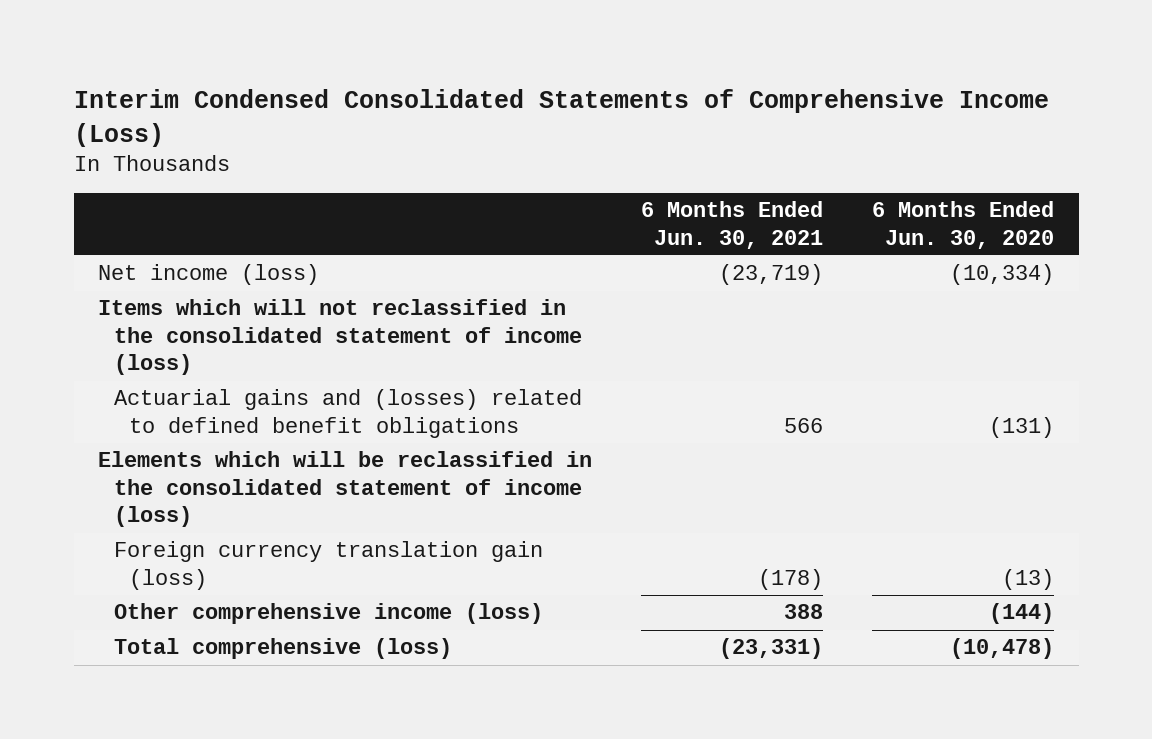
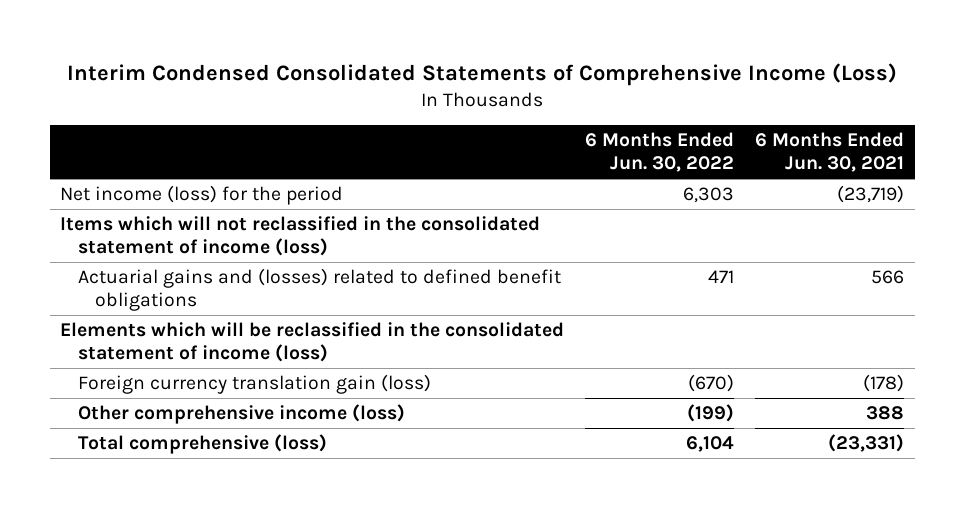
- | 6 Months Ended Jun. 30, 2021 | 6 Months Ended Jun. 30, 2020
+ | 6 Months Ended Jun. 30, 2022 | 6 Months Ended Jun. 30, 2021
- Net income (loss) | (23,719) | (10,334)
+ Net income (loss) for the period | 6,303 | (23,719)

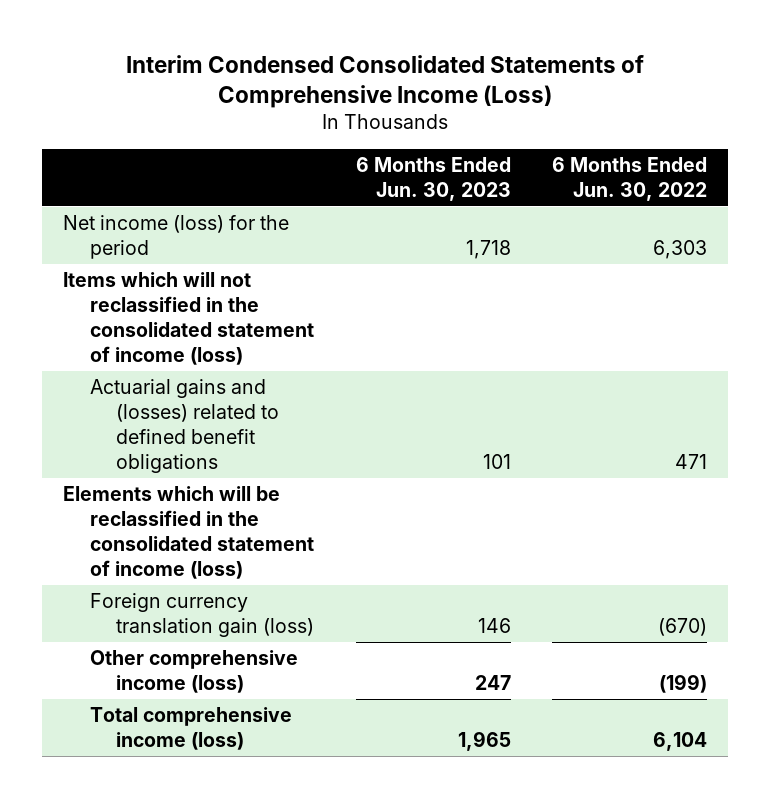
- | 6 Months Ended Jun. 30, 2022 | 6 Months Ended Jun. 30, 2021
+ | 6 Months Ended Jun. 30, 2023 | 6 Months Ended Jun. 30, 2022
- Total comprehensive (loss) | 6,104 | (23,331)
+ Total comprehensive income (loss) | 1,965 | 6,104

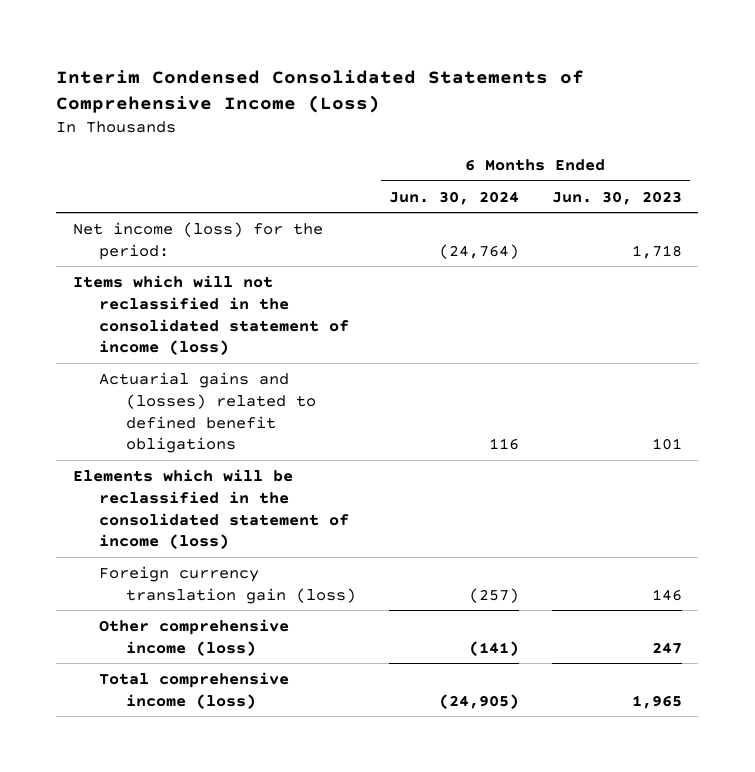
- | 6 Months Ended Jun. 30, 2023 | 6 Months Ended Jun. 30, 2022
+ | 6 Months Ended Jun. 30, 2024 | 6 Months Ended Jun. 30, 2023
- Net income (loss) for the period | 1,718 | 6,303
+ Net income (loss) for the period: | (24,764) | 1,718

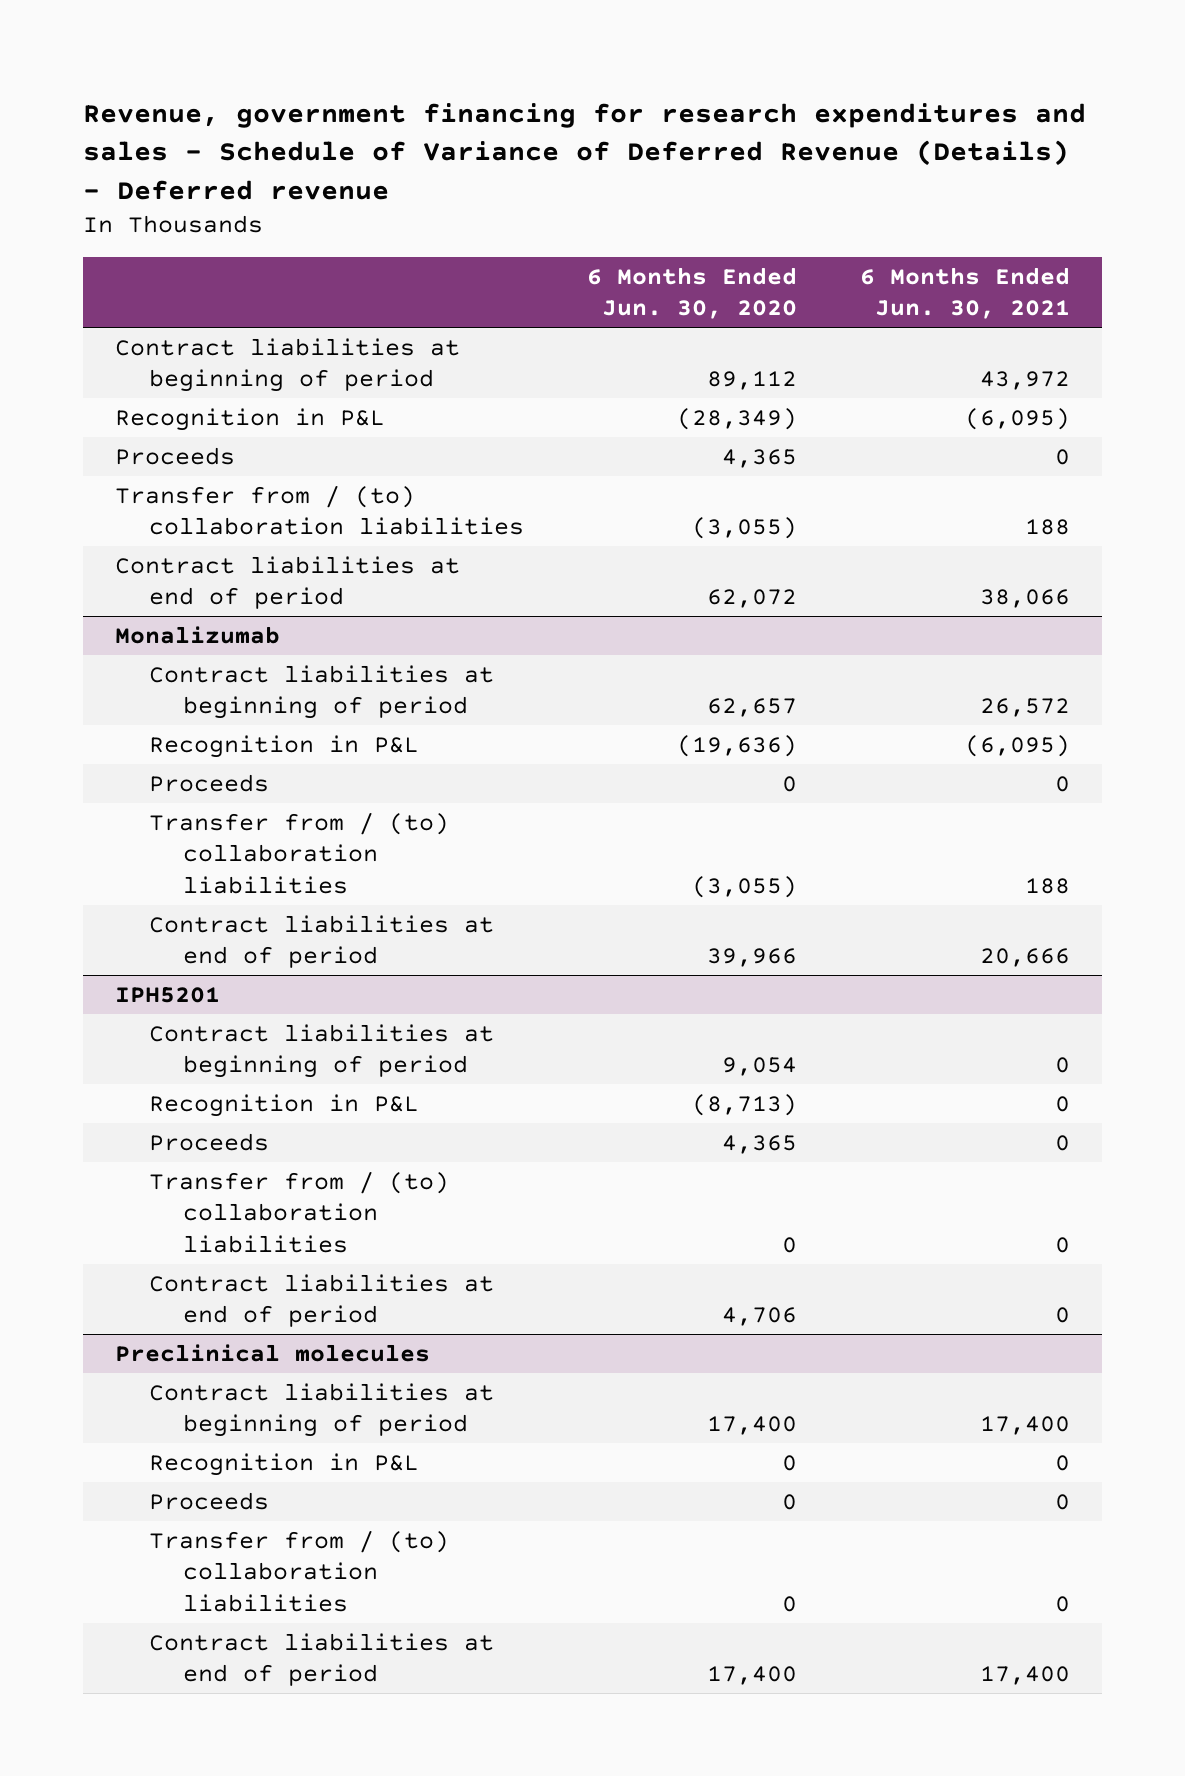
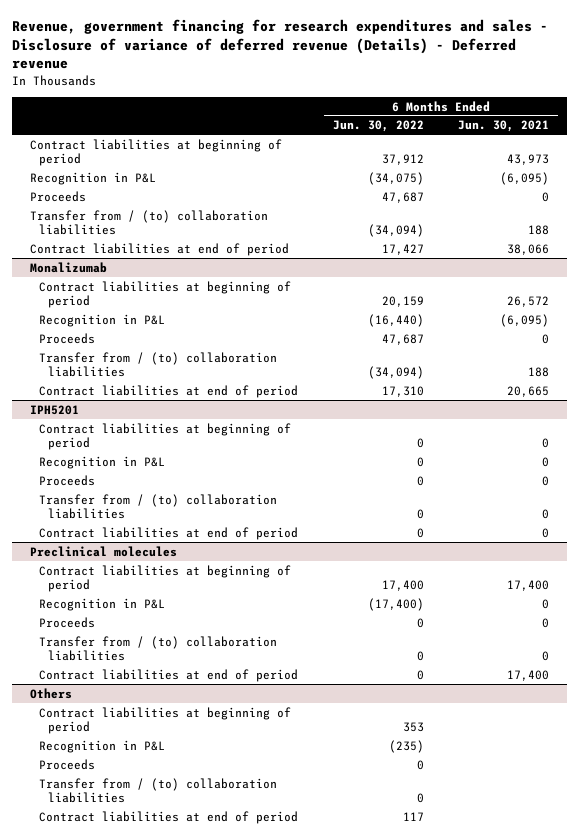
- Revenue, government financing for research expenditures and sales - Schedule of Variance of Deferred Revenue (Details) - Deferred revenue
+ Revenue, government financing for research expenditures and sales - Disclosure of variance of deferred revenue (Details) - Deferred revenue
- | 6 Months Ended Jun. 30, 2020 | 6 Months Ended Jun. 30, 2021
+ | 6 Months Ended Jun. 30, 2022 | 6 Months Ended Jun. 30, 2021
- Contract liabilities at beginning of period | 89,112 | 43,972
+ Contract liabilities at beginning of period | 37,912 | 43,973
@ Monalizumab
- Contract liabilities at end of period | 39,966 | 20,666
+ Contract liabilities at end of period | 17,310 | 20,665
+ Others
+ Contract liabilities at beginning of period | 353 |
+ Recognition in P&L | (235) |
+ Proceeds | 0 |
+ Transfer from / (to) collaboration liabilities | 0 |
+ Contract liabilities at end of period | 117 |

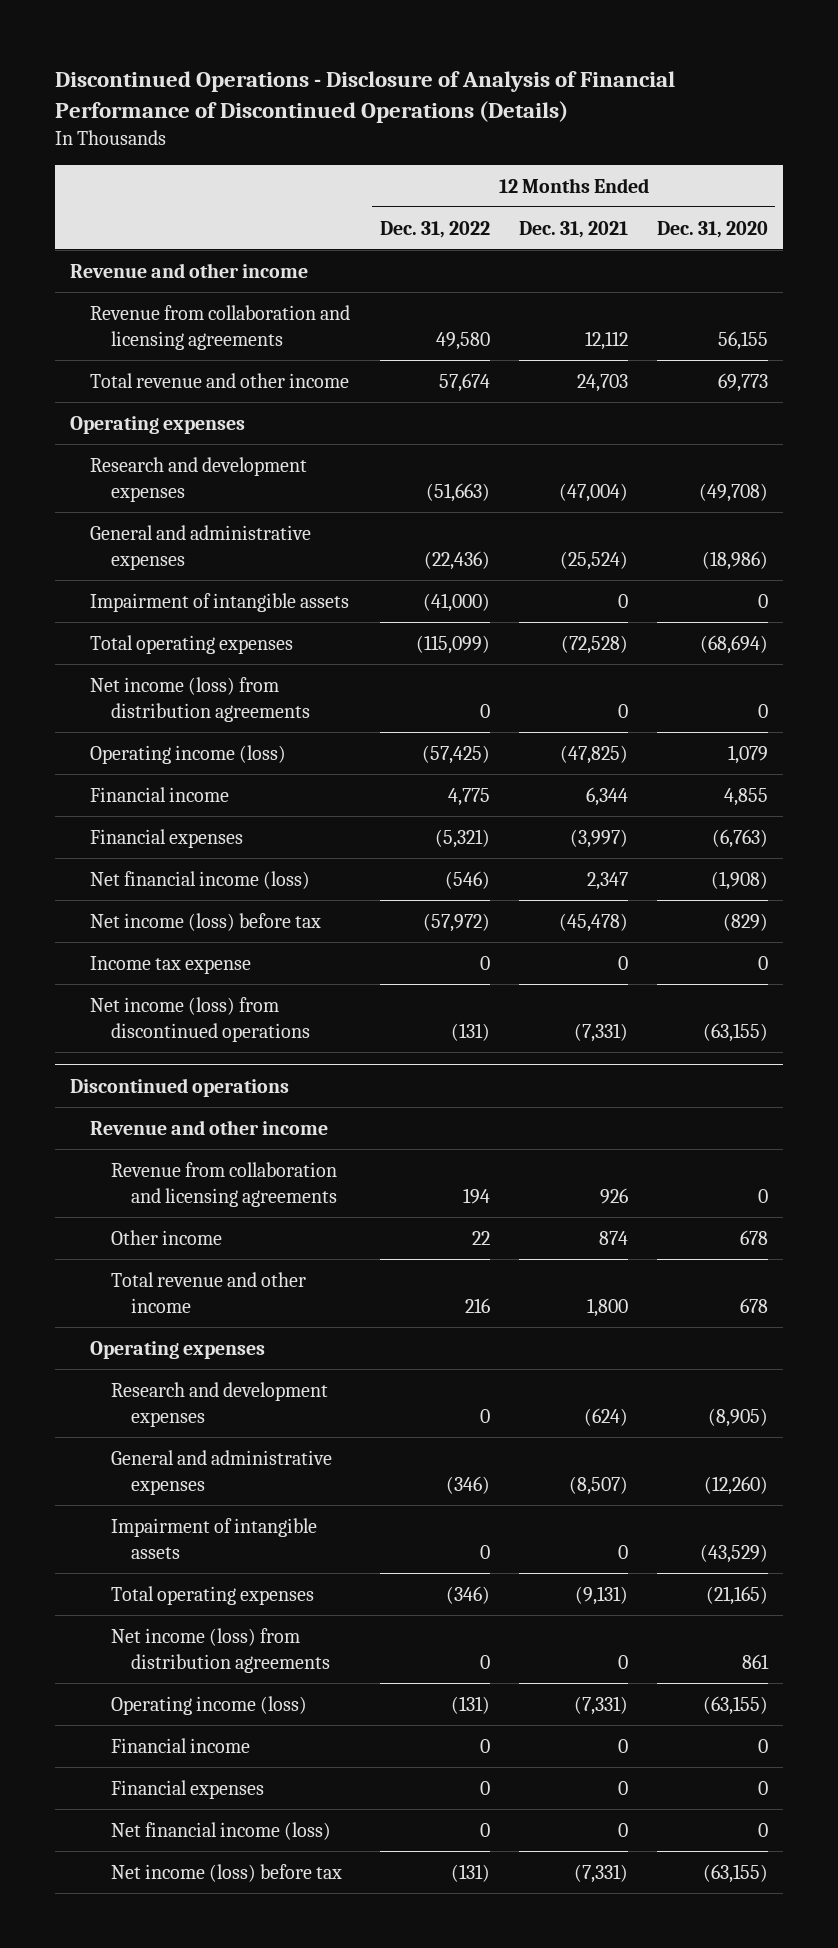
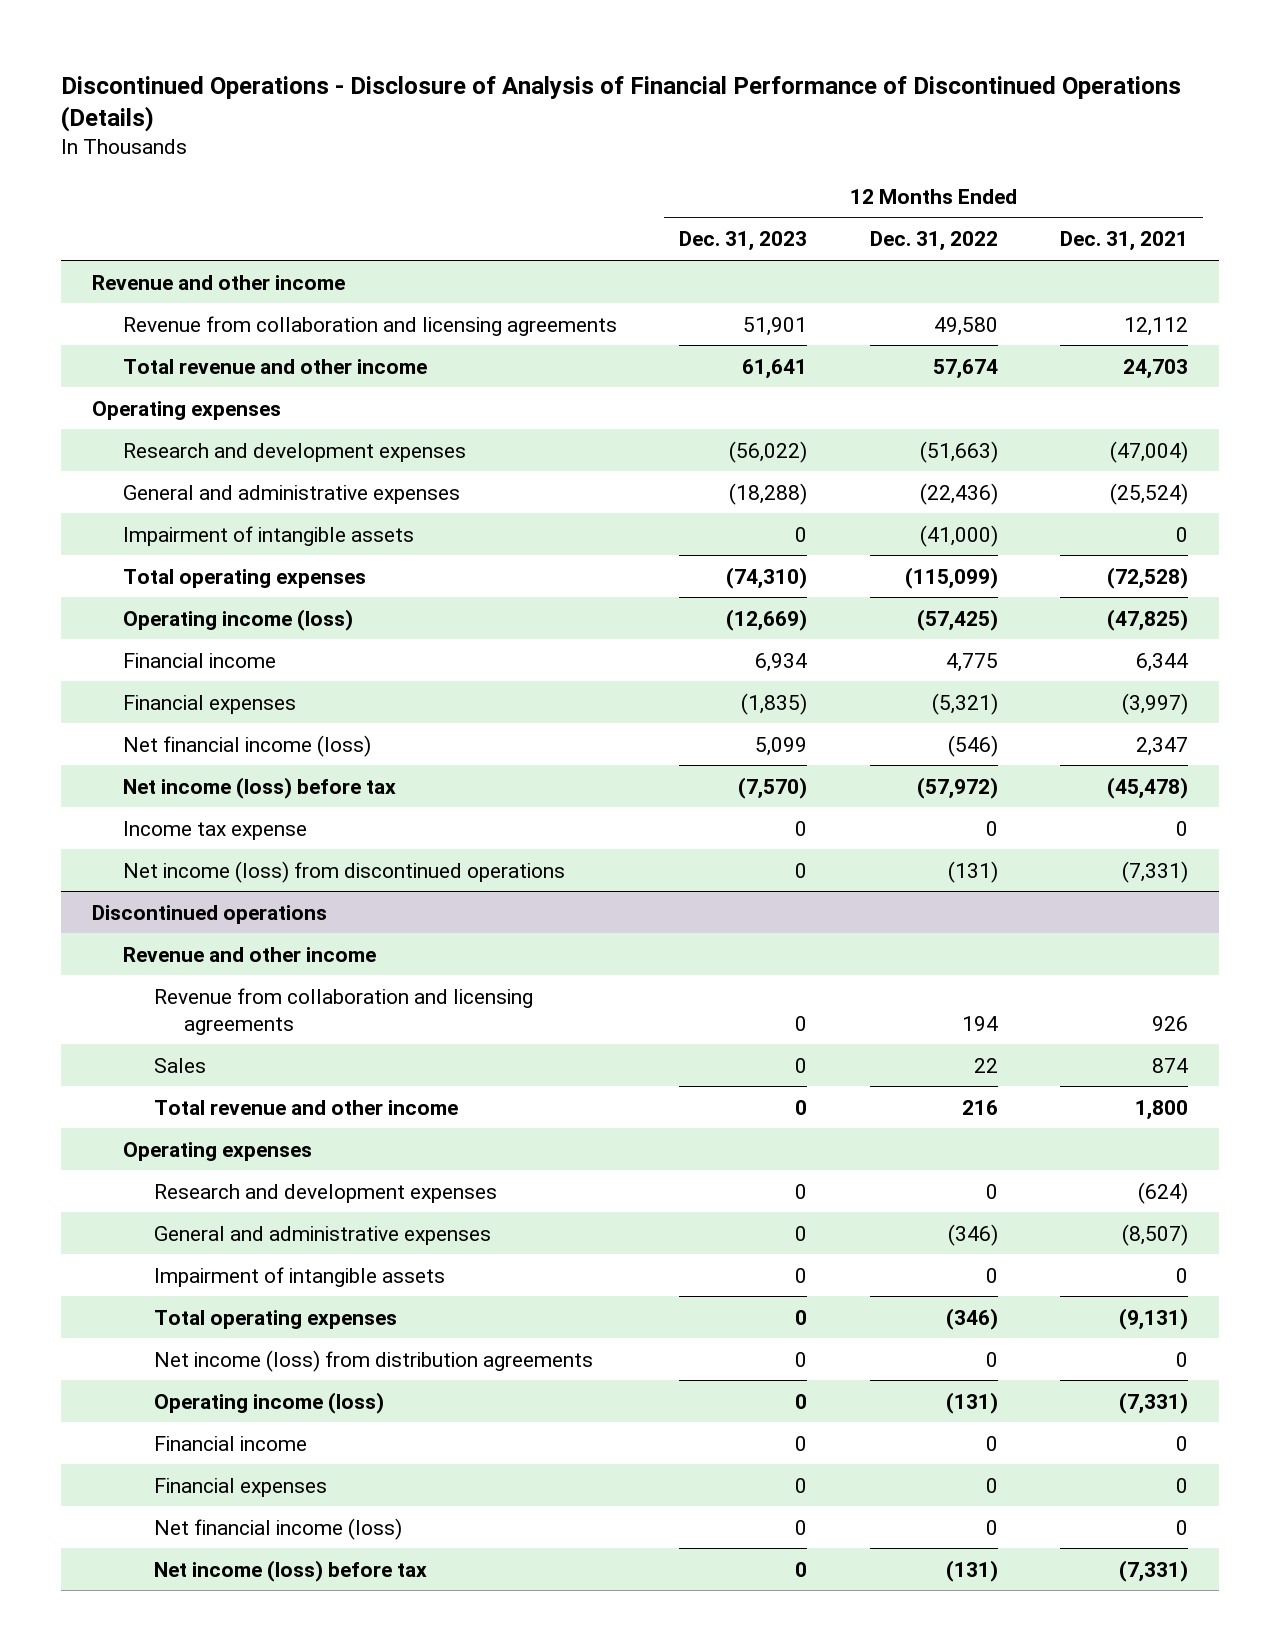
- | 12 Months Ended Dec. 31, 2022 | 12 Months Ended Dec. 31, 2021 | 12 Months Ended Dec. 31, 2020
+ | 12 Months Ended Dec. 31, 2023 | 12 Months Ended Dec. 31, 2022 | 12 Months Ended Dec. 31, 2021
- Net income (loss) from distribution agreements | 0 | 0 | 0
@ Discontinued operations
- Other income | 22 | 874 | 678
+ Sales | 0 | 22 | 874

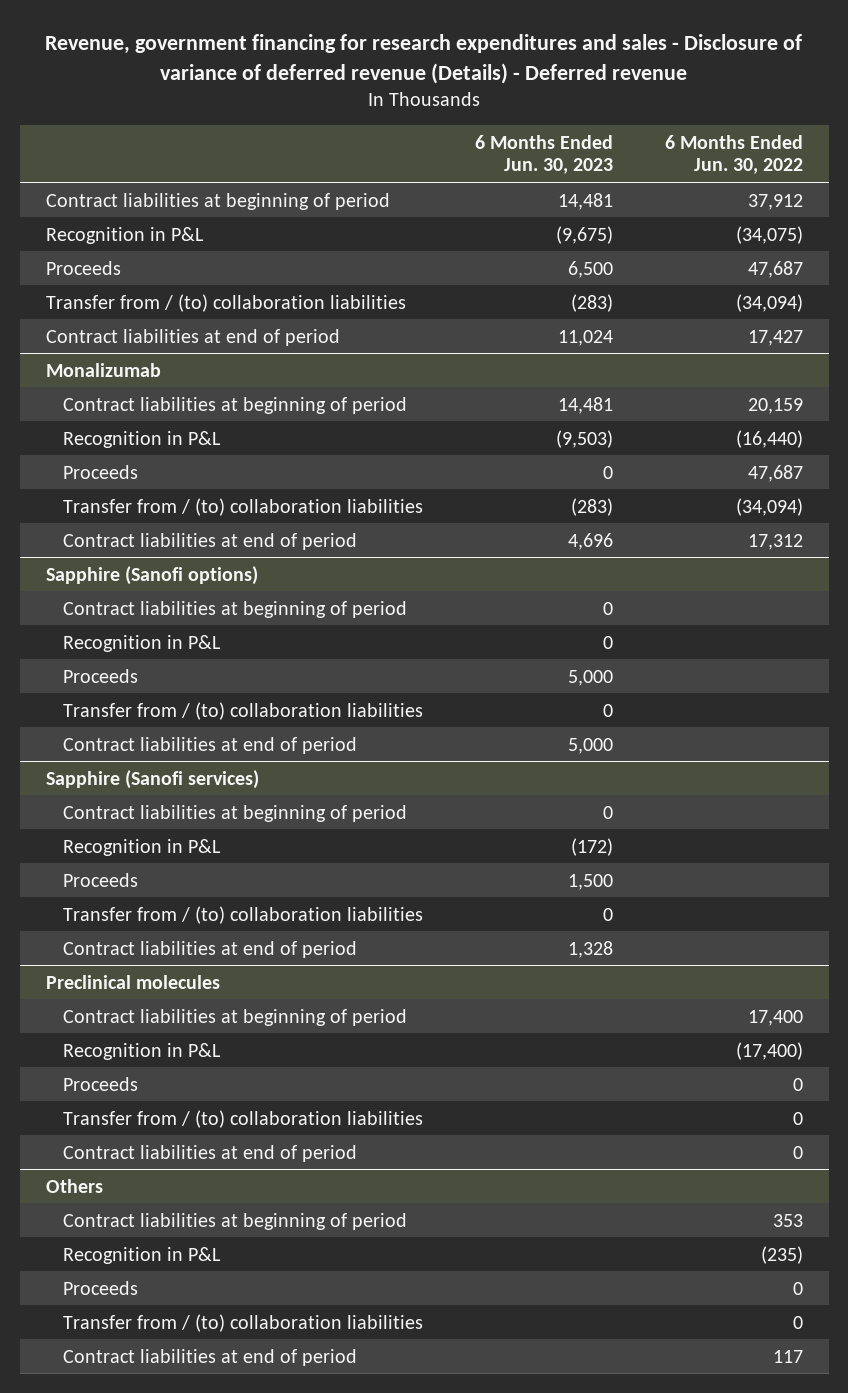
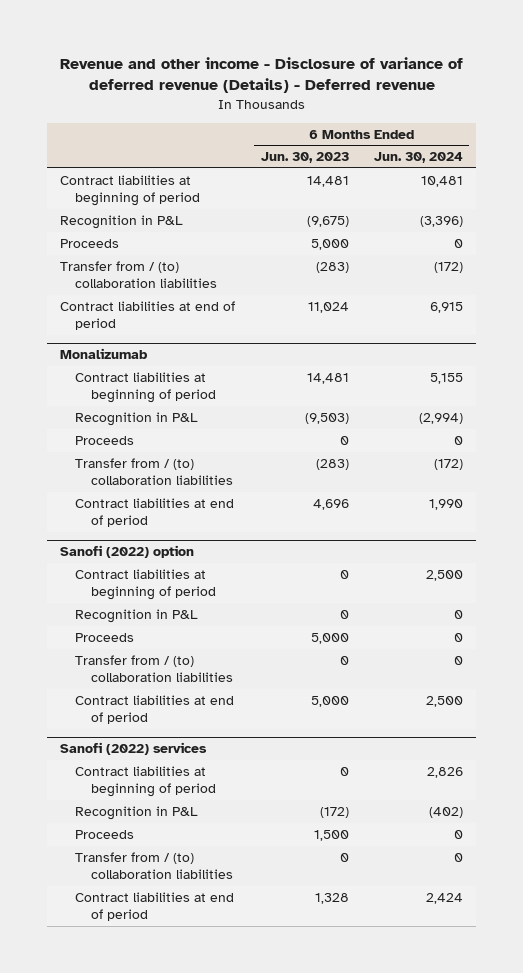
- Revenue, government financing for research expenditures and sales - Disclosure of variance of deferred revenue (Details) - Deferred revenue
+ Revenue and other income - Disclosure of variance of deferred revenue (Details) - Deferred revenue
- | 6 Months Ended Jun. 30, 2023 | 6 Months Ended Jun. 30, 2022
+ | 6 Months Ended Jun. 30, 2023 | 6 Months Ended Jun. 30, 2024
- Proceeds | 6,500 | 47,687
+ Proceeds | 5,000 | 0
- Sapphire (Sanofi options)
+ Sanofi (2022) option
- Sapphire (Sanofi services)
+ Sanofi (2022) services
- Preclinical molecules
- Contract liabilities at beginning of period | | 17,400
- Recognition in P&L | | (17,400)
- Proceeds | | 0
- Transfer from / (to) collaboration liabilities | | 0
- Contract liabilities at end of period | | 0
- Others
- Contract liabilities at beginning of period | | 353
- Recognition in P&L | | (235)
- Proceeds | | 0
- Transfer from / (to) collaboration liabilities | | 0
- Contract liabilities at end of period | | 117

